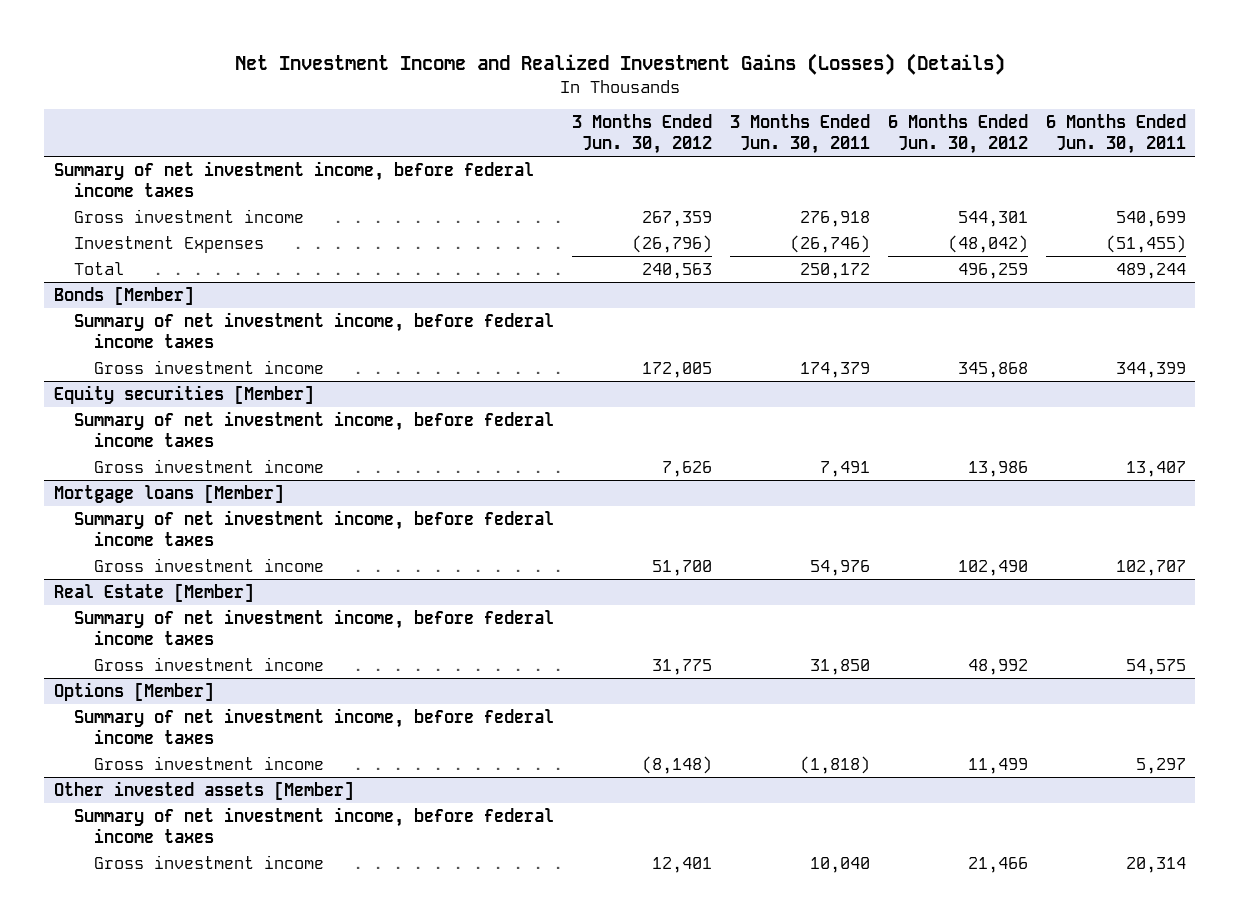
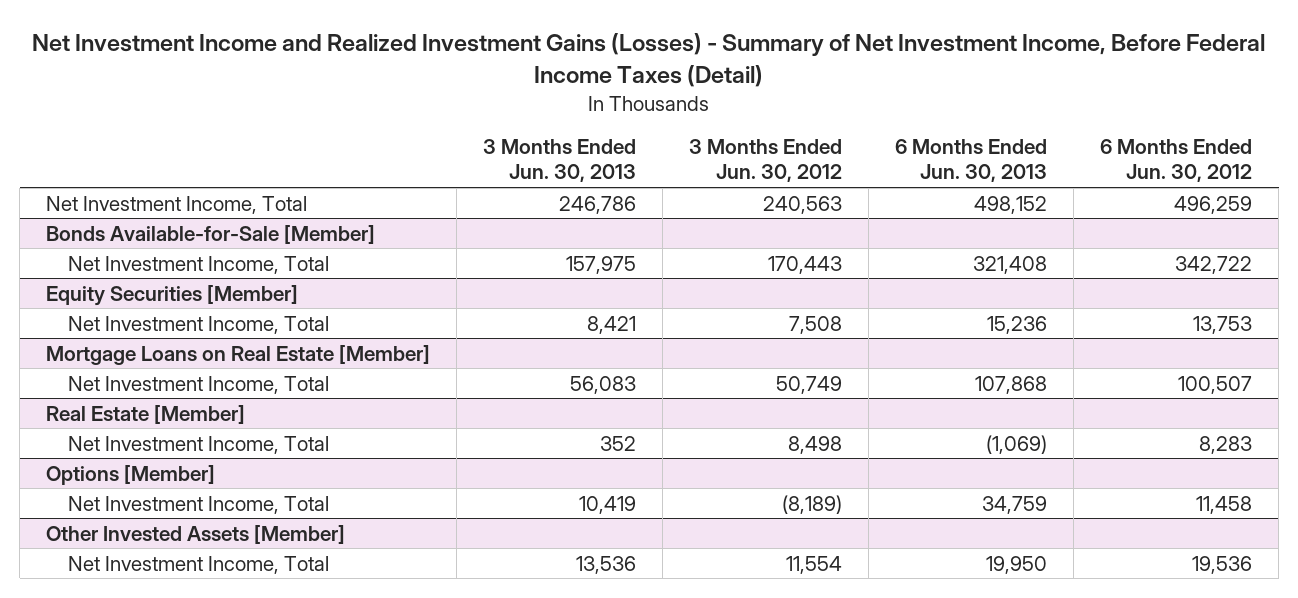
- Net Investment Income and Realized Investment Gains (Losses) (Details)
+ Net Investment Income and Realized Investment Gains (Losses) - Summary of Net Investment Income, Before Federal Income Taxes (Detail)
- | 3 Months Ended Jun. 30, 2012 | 3 Months Ended Jun. 30, 2011 | 6 Months Ended Jun. 30, 2012 | 6 Months Ended Jun. 30, 2011
+ | 3 Months Ended Jun. 30, 2013 | 3 Months Ended Jun. 30, 2012 | 6 Months Ended Jun. 30, 2013 | 6 Months Ended Jun. 30, 2012
- Summary of net investment income, before federal income taxes
- Gross investment income | 267,359 | 276,918 | 544,301 | 540,699
- Investment Expenses | (26,796) | (26,746) | (48,042) | (51,455)
- Total | 240,563 | 250,172 | 496,259 | 489,244
- Bonds [Member]
- Summary of net investment income, before federal income taxes
- Gross investment income | 172,005 | 174,379 | 345,868 | 344,399
- Equity securities [Member]
- Summary of net investment income, before federal income taxes
- Gross investment income | 7,626 | 7,491 | 13,986 | 13,407
- Mortgage loans [Member]
- Summary of net investment income, before federal income taxes
- Gross investment income | 51,700 | 54,976 | 102,490 | 102,707
+ Net Investment Income, Total | 246,786 | 240,563 | 498,152 | 496,259
+ Bonds Available-for-Sale [Member]
+ Net Investment Income, Total | 157,975 | 170,443 | 321,408 | 342,722
+ Equity Securities [Member]
+ Net Investment Income, Total | 8,421 | 7,508 | 15,236 | 13,753
+ Mortgage Loans on Real Estate [Member]
+ Net Investment Income, Total | 56,083 | 50,749 | 107,868 | 100,507
@ Real Estate [Member]
- Summary of net investment income, before federal income taxes
- Gross investment income | 31,775 | 31,850 | 48,992 | 54,575
+ Net Investment Income, Total | 352 | 8,498 | (1,069) | 8,283
@ Options [Member]
- Summary of net investment income, before federal income taxes
- Gross investment income | (8,148) | (1,818) | 11,499 | 5,297
- Other invested assets [Member]
- Summary of net investment income, before federal income taxes
- Gross investment income | 12,401 | 10,040 | 21,466 | 20,314
@ Options [Member]
+ Net Investment Income, Total | 10,419 | (8,189) | 34,759 | 11,458
+ Other Invested Assets [Member]
+ Net Investment Income, Total | 13,536 | 11,554 | 19,950 | 19,536

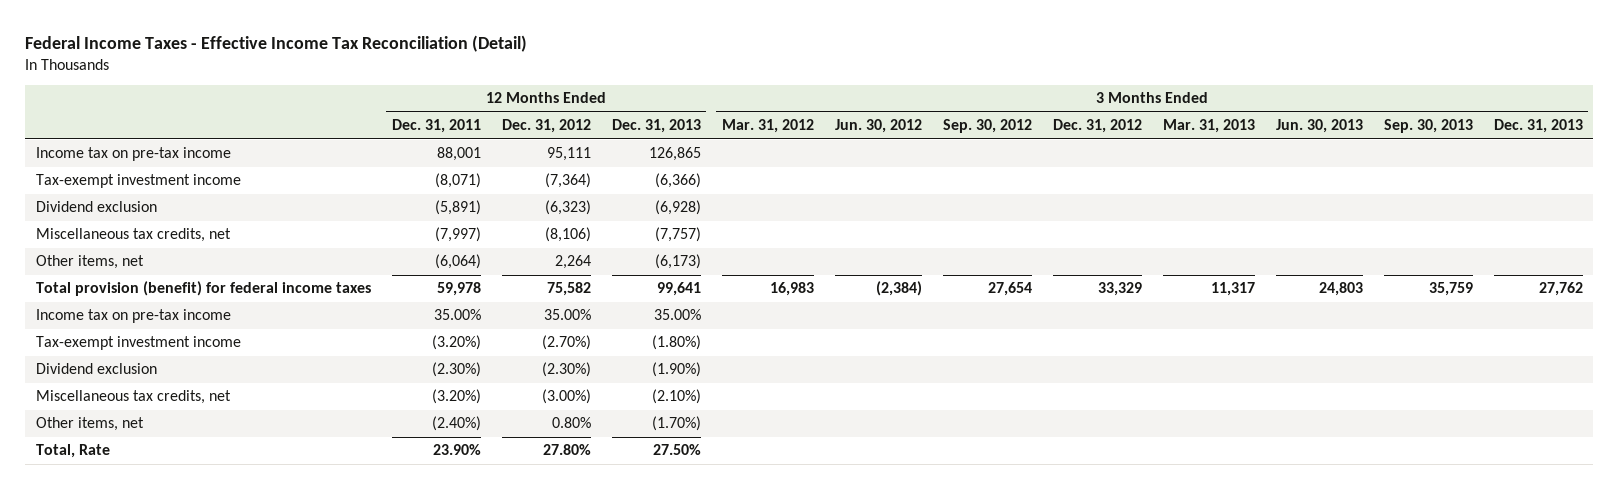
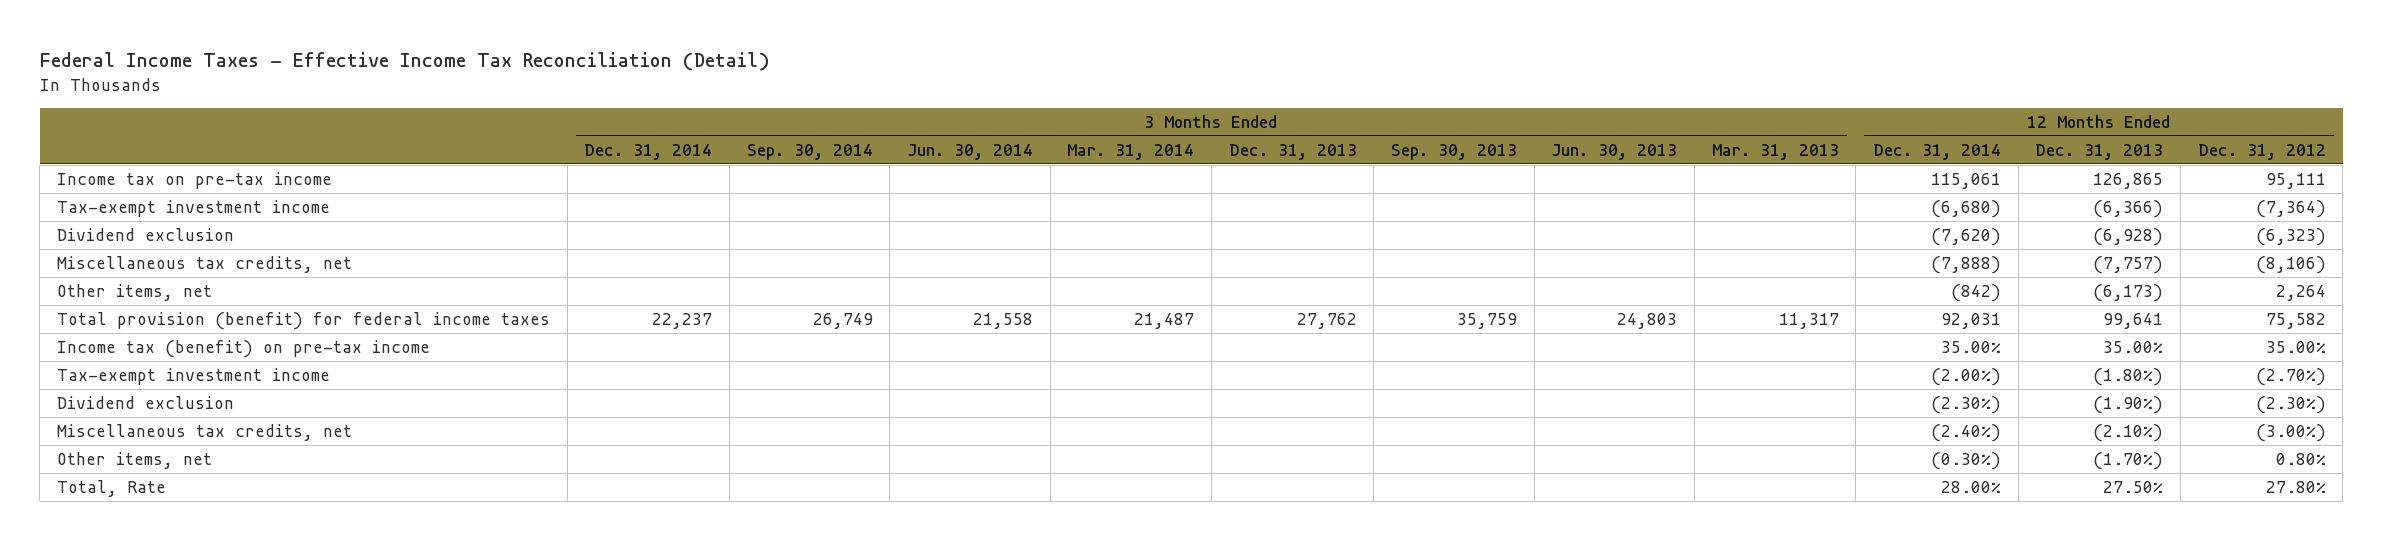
- | 12 Months Ended Dec. 31, 2011 | 12 Months Ended Dec. 31, 2012 | 12 Months Ended Dec. 31, 2013 | 3 Months Ended Mar. 31, 2012 | 3 Months Ended Jun. 30, 2012 | 3 Months Ended Sep. 30, 2012 | 3 Months Ended Dec. 31, 2012 | 3 Months Ended Mar. 31, 2013 | 3 Months Ended Jun. 30, 2013 | 3 Months Ended Sep. 30, 2013 | 3 Months Ended Dec. 31, 2013
+ | 3 Months Ended Dec. 31, 2014 | 3 Months Ended Sep. 30, 2014 | 3 Months Ended Jun. 30, 2014 | 3 Months Ended Mar. 31, 2014 | 3 Months Ended Dec. 31, 2013 | 3 Months Ended Sep. 30, 2013 | 3 Months Ended Jun. 30, 2013 | 3 Months Ended Mar. 31, 2013 | 12 Months Ended Dec. 31, 2014 | 12 Months Ended Dec. 31, 2013 | 12 Months Ended Dec. 31, 2012
- Income tax on pre-tax income | 35.00% | 35.00% | 35.00% | | | | | | | |
+ Income tax (benefit) on pre-tax income | | | | | | | | | 35.00% | 35.00% | 35.00%

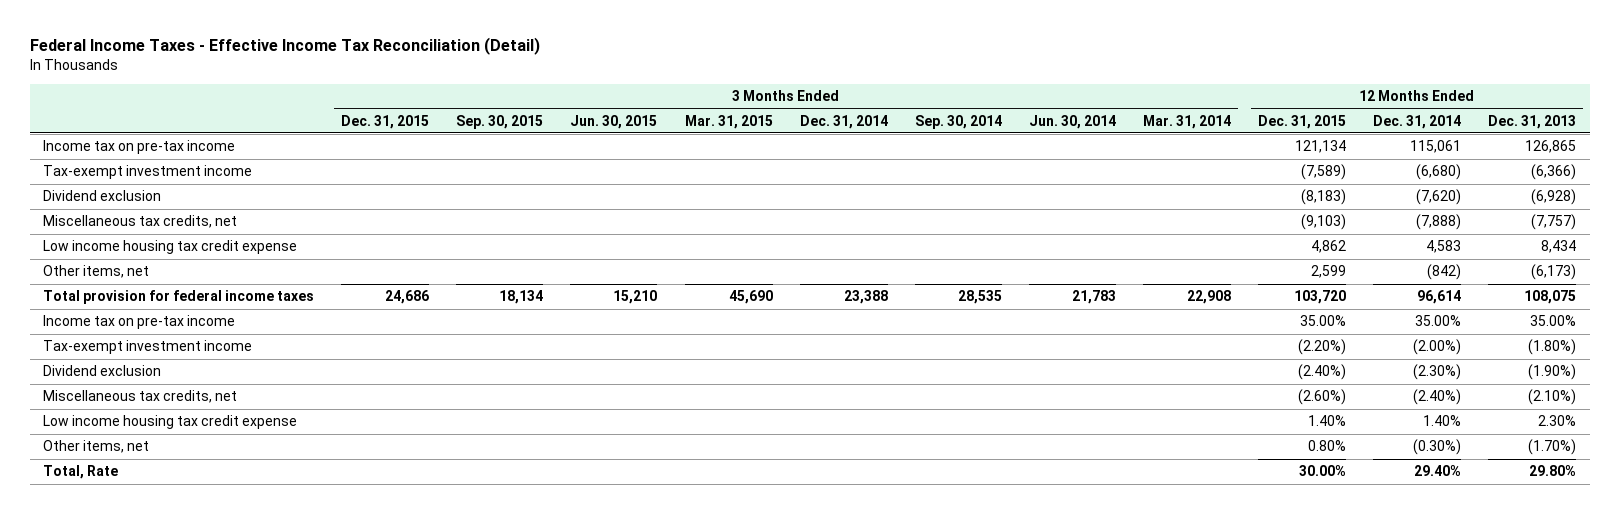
- | 3 Months Ended Dec. 31, 2014 | 3 Months Ended Sep. 30, 2014 | 3 Months Ended Jun. 30, 2014 | 3 Months Ended Mar. 31, 2014 | 3 Months Ended Dec. 31, 2013 | 3 Months Ended Sep. 30, 2013 | 3 Months Ended Jun. 30, 2013 | 3 Months Ended Mar. 31, 2013 | 12 Months Ended Dec. 31, 2014 | 12 Months Ended Dec. 31, 2013 | 12 Months Ended Dec. 31, 2012
+ | 3 Months Ended Dec. 31, 2015 | 3 Months Ended Sep. 30, 2015 | 3 Months Ended Jun. 30, 2015 | 3 Months Ended Mar. 31, 2015 | 3 Months Ended Dec. 31, 2014 | 3 Months Ended Sep. 30, 2014 | 3 Months Ended Jun. 30, 2014 | 3 Months Ended Mar. 31, 2014 | 12 Months Ended Dec. 31, 2015 | 12 Months Ended Dec. 31, 2014 | 12 Months Ended Dec. 31, 2013
+ Low income housing tax credit expense | | | | | | | | | 4,862 | 4,583 | 8,434
- Total provision (benefit) for federal income taxes | 22,237 | 26,749 | 21,558 | 21,487 | 27,762 | 35,759 | 24,803 | 11,317 | 92,031 | 99,641 | 75,582
- Income tax (benefit) on pre-tax income | | | | | | | | | 35.00% | 35.00% | 35.00%
+ Total provision for federal income taxes | 24,686 | 18,134 | 15,210 | 45,690 | 23,388 | 28,535 | 21,783 | 22,908 | 103,720 | 96,614 | 108,075
+ Income tax on pre-tax income | | | | | | | | | 35.00% | 35.00% | 35.00%
+ Low income housing tax credit expense | | | | | | | | | 1.40% | 1.40% | 2.30%
- Total, Rate | | | | | | | | | 28.00% | 27.50% | 27.80%
+ Total, Rate | | | | | | | | | 30.00% | 29.40% | 29.80%

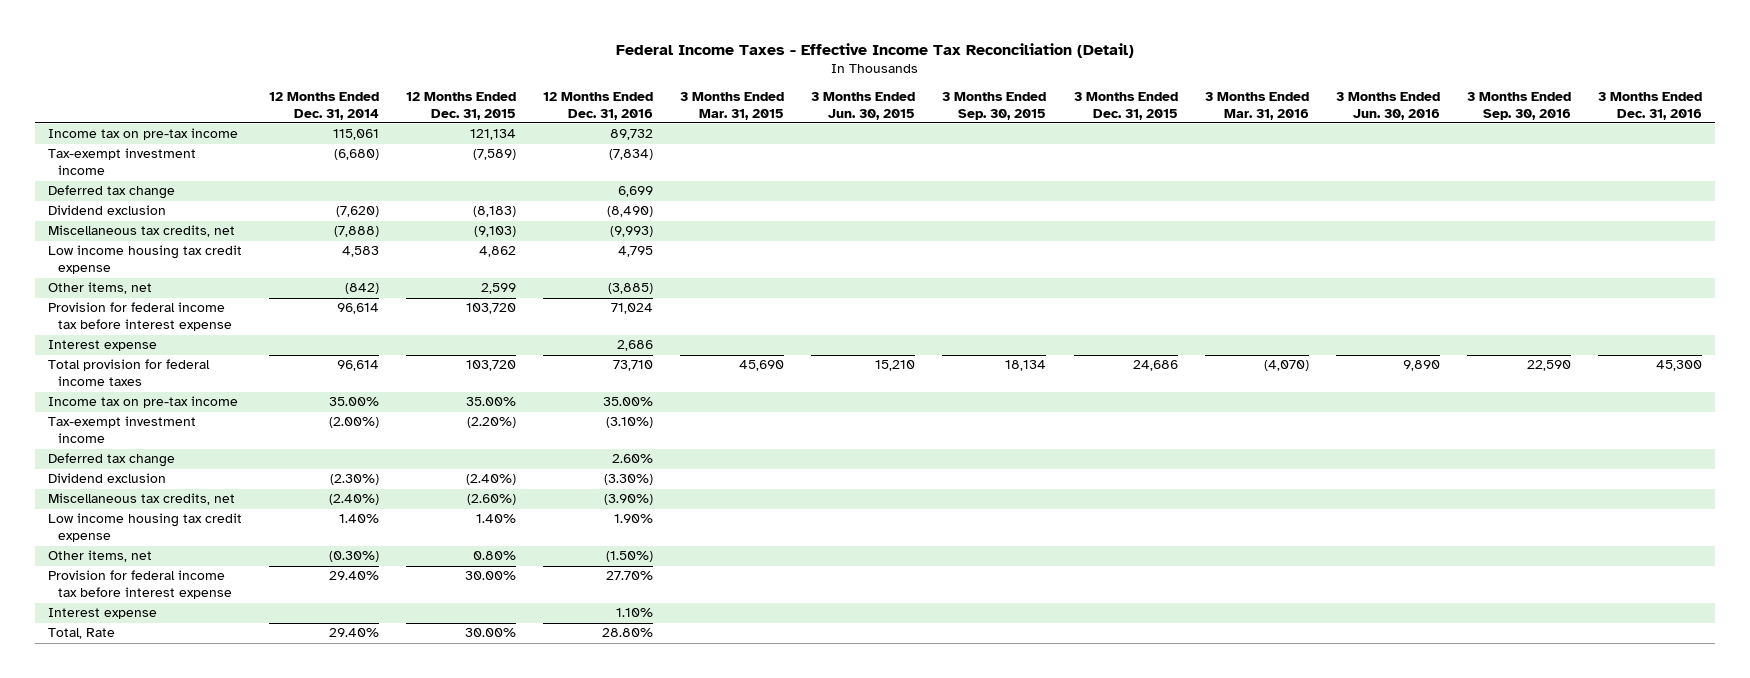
- | 3 Months Ended Dec. 31, 2015 | 3 Months Ended Sep. 30, 2015 | 3 Months Ended Jun. 30, 2015 | 3 Months Ended Mar. 31, 2015 | 3 Months Ended Dec. 31, 2014 | 3 Months Ended Sep. 30, 2014 | 3 Months Ended Jun. 30, 2014 | 3 Months Ended Mar. 31, 2014 | 12 Months Ended Dec. 31, 2015 | 12 Months Ended Dec. 31, 2014 | 12 Months Ended Dec. 31, 2013
+ | 12 Months Ended Dec. 31, 2014 | 12 Months Ended Dec. 31, 2015 | 12 Months Ended Dec. 31, 2016 | 3 Months Ended Mar. 31, 2015 | 3 Months Ended Jun. 30, 2015 | 3 Months Ended Sep. 30, 2015 | 3 Months Ended Dec. 31, 2015 | 3 Months Ended Mar. 31, 2016 | 3 Months Ended Jun. 30, 2016 | 3 Months Ended Sep. 30, 2016 | 3 Months Ended Dec. 31, 2016
+ Deferred tax change | | | 6,699 | | | | | | | |
+ Provision for federal income tax before interest expense | 96,614 | 103,720 | 71,024 | | | | | | | |
+ Interest expense | | | 2,686 | | | | | | | |
+ Deferred tax change | | | 2.60% | | | | | | | |
+ Provision for federal income tax before interest expense | 29.40% | 30.00% | 27.70% | | | | | | | |
+ Interest expense | | | 1.10% | | | | | | | |

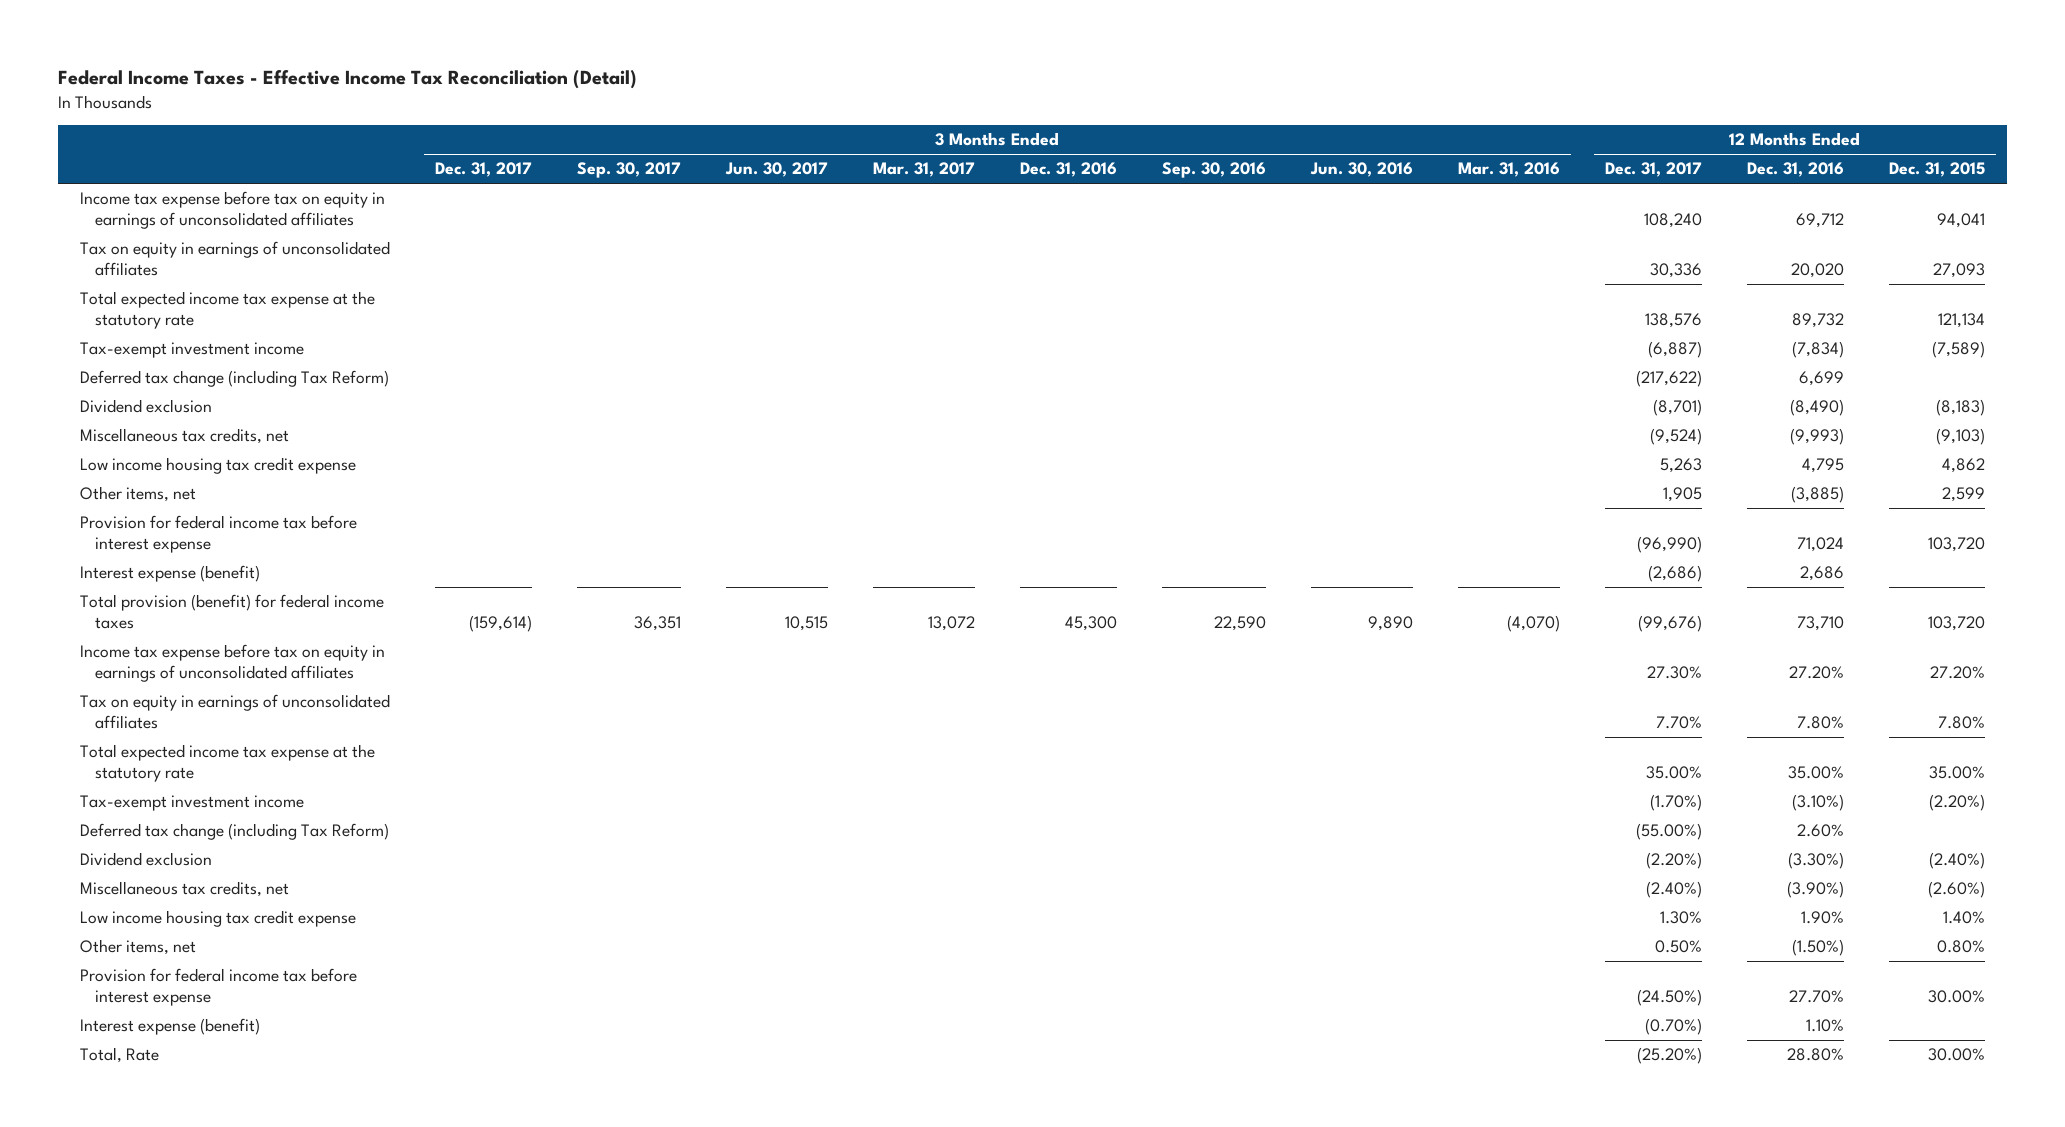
- | 12 Months Ended Dec. 31, 2014 | 12 Months Ended Dec. 31, 2015 | 12 Months Ended Dec. 31, 2016 | 3 Months Ended Mar. 31, 2015 | 3 Months Ended Jun. 30, 2015 | 3 Months Ended Sep. 30, 2015 | 3 Months Ended Dec. 31, 2015 | 3 Months Ended Mar. 31, 2016 | 3 Months Ended Jun. 30, 2016 | 3 Months Ended Sep. 30, 2016 | 3 Months Ended Dec. 31, 2016
+ | 3 Months Ended Dec. 31, 2017 | 3 Months Ended Sep. 30, 2017 | 3 Months Ended Jun. 30, 2017 | 3 Months Ended Mar. 31, 2017 | 3 Months Ended Dec. 31, 2016 | 3 Months Ended Sep. 30, 2016 | 3 Months Ended Jun. 30, 2016 | 3 Months Ended Mar. 31, 2016 | 12 Months Ended Dec. 31, 2017 | 12 Months Ended Dec. 31, 2016 | 12 Months Ended Dec. 31, 2015
- Income tax on pre-tax income | 115,061 | 121,134 | 89,732 | | | | | | | |
+ Income tax expense before tax on equity in earnings of unconsolidated affiliates | | | | | | | | | 108,240 | 69,712 | 94,041
+ Tax on equity in earnings of unconsolidated affiliates | | | | | | | | | 30,336 | 20,020 | 27,093
+ Total expected income tax expense at the statutory rate | | | | | | | | | 138,576 | 89,732 | 121,134
- Deferred tax change | | | 6,699 | | | | | | | |
+ Deferred tax change (including Tax Reform) | | | | | | | | | (217,622) | 6,699 |
- Interest expense | | | 2,686 | | | | | | | |
- Total provision for federal income taxes | 96,614 | 103,720 | 73,710 | 45,690 | 15,210 | 18,134 | 24,686 | (4,070) | 9,890 | 22,590 | 45,300
- Income tax on pre-tax income | 35.00% | 35.00% | 35.00% | | | | | | | |
+ Interest expense (benefit) | | | | | | | | | (2,686) | 2,686 |
+ Total provision (benefit) for federal income taxes | (159,614) | 36,351 | 10,515 | 13,072 | 45,300 | 22,590 | 9,890 | (4,070) | (99,676) | 73,710 | 103,720
+ Income tax expense before tax on equity in earnings of unconsolidated affiliates | | | | | | | | | 27.30% | 27.20% | 27.20%
+ Tax on equity in earnings of unconsolidated affiliates | | | | | | | | | 7.70% | 7.80% | 7.80%
+ Total expected income tax expense at the statutory rate | | | | | | | | | 35.00% | 35.00% | 35.00%
- Deferred tax change | | | 2.60% | | | | | | | |
+ Deferred tax change (including Tax Reform) | | | | | | | | | (55.00%) | 2.60% |
- Interest expense | | | 1.10% | | | | | | | |
+ Interest expense (benefit) | | | | | | | | | (0.70%) | 1.10% |

